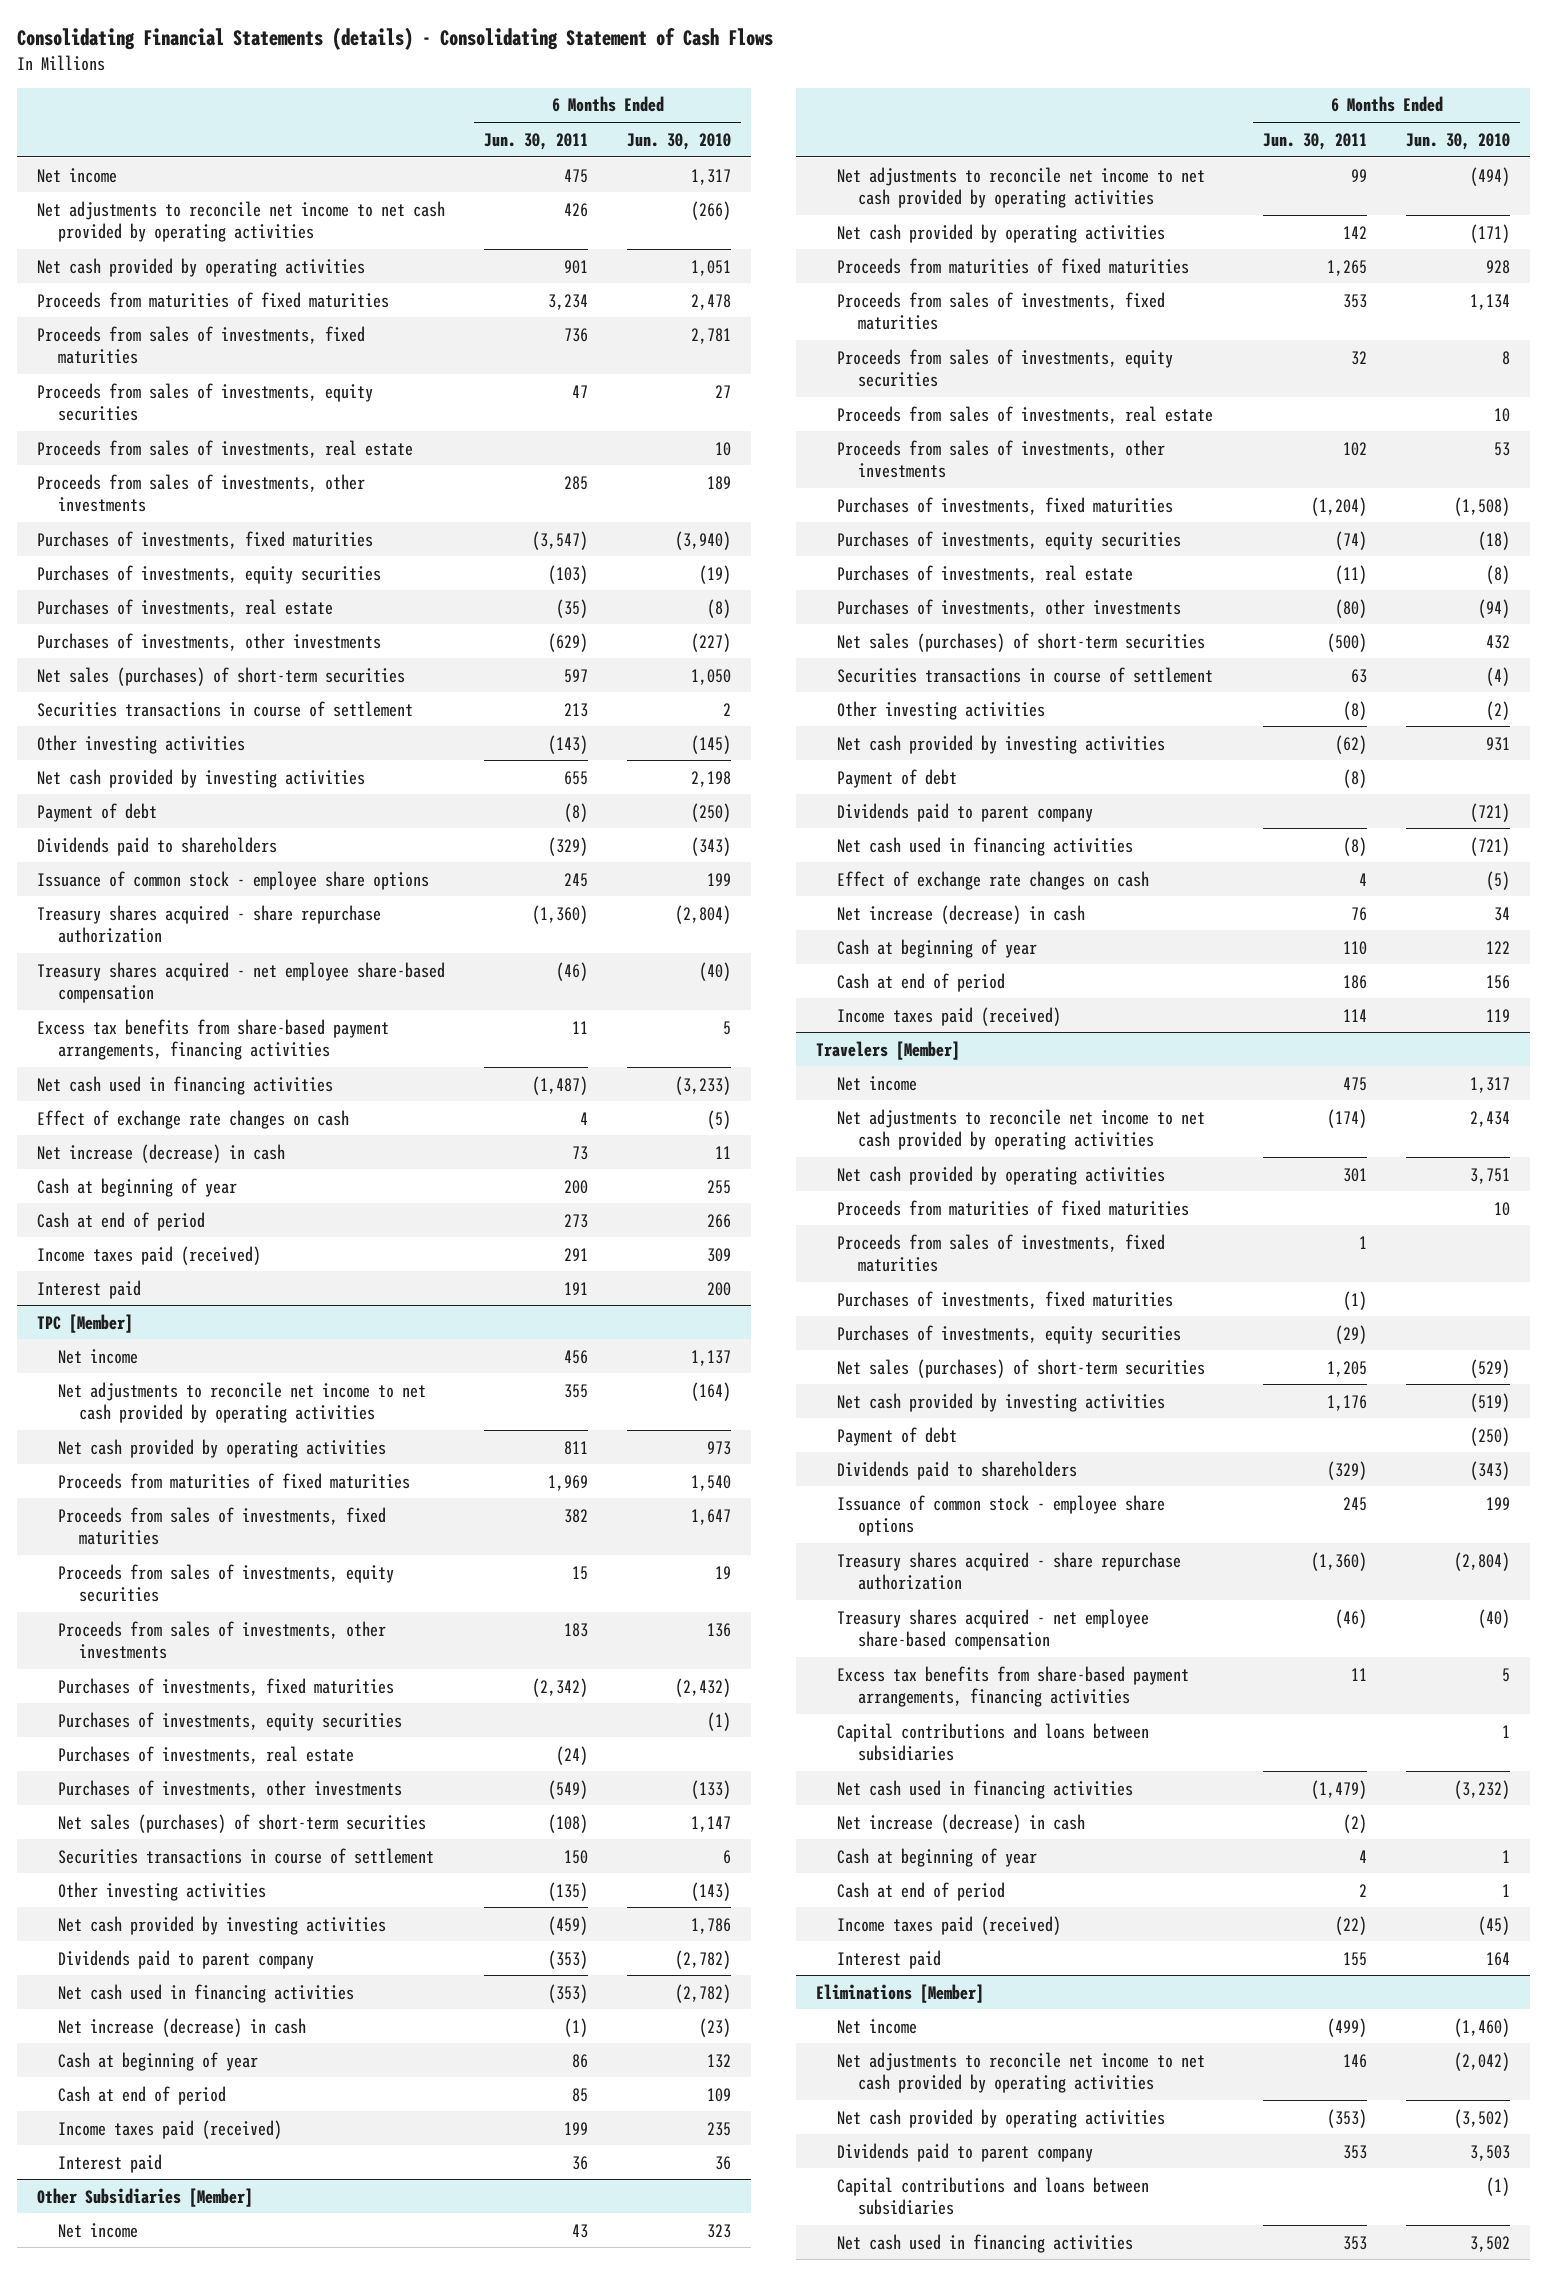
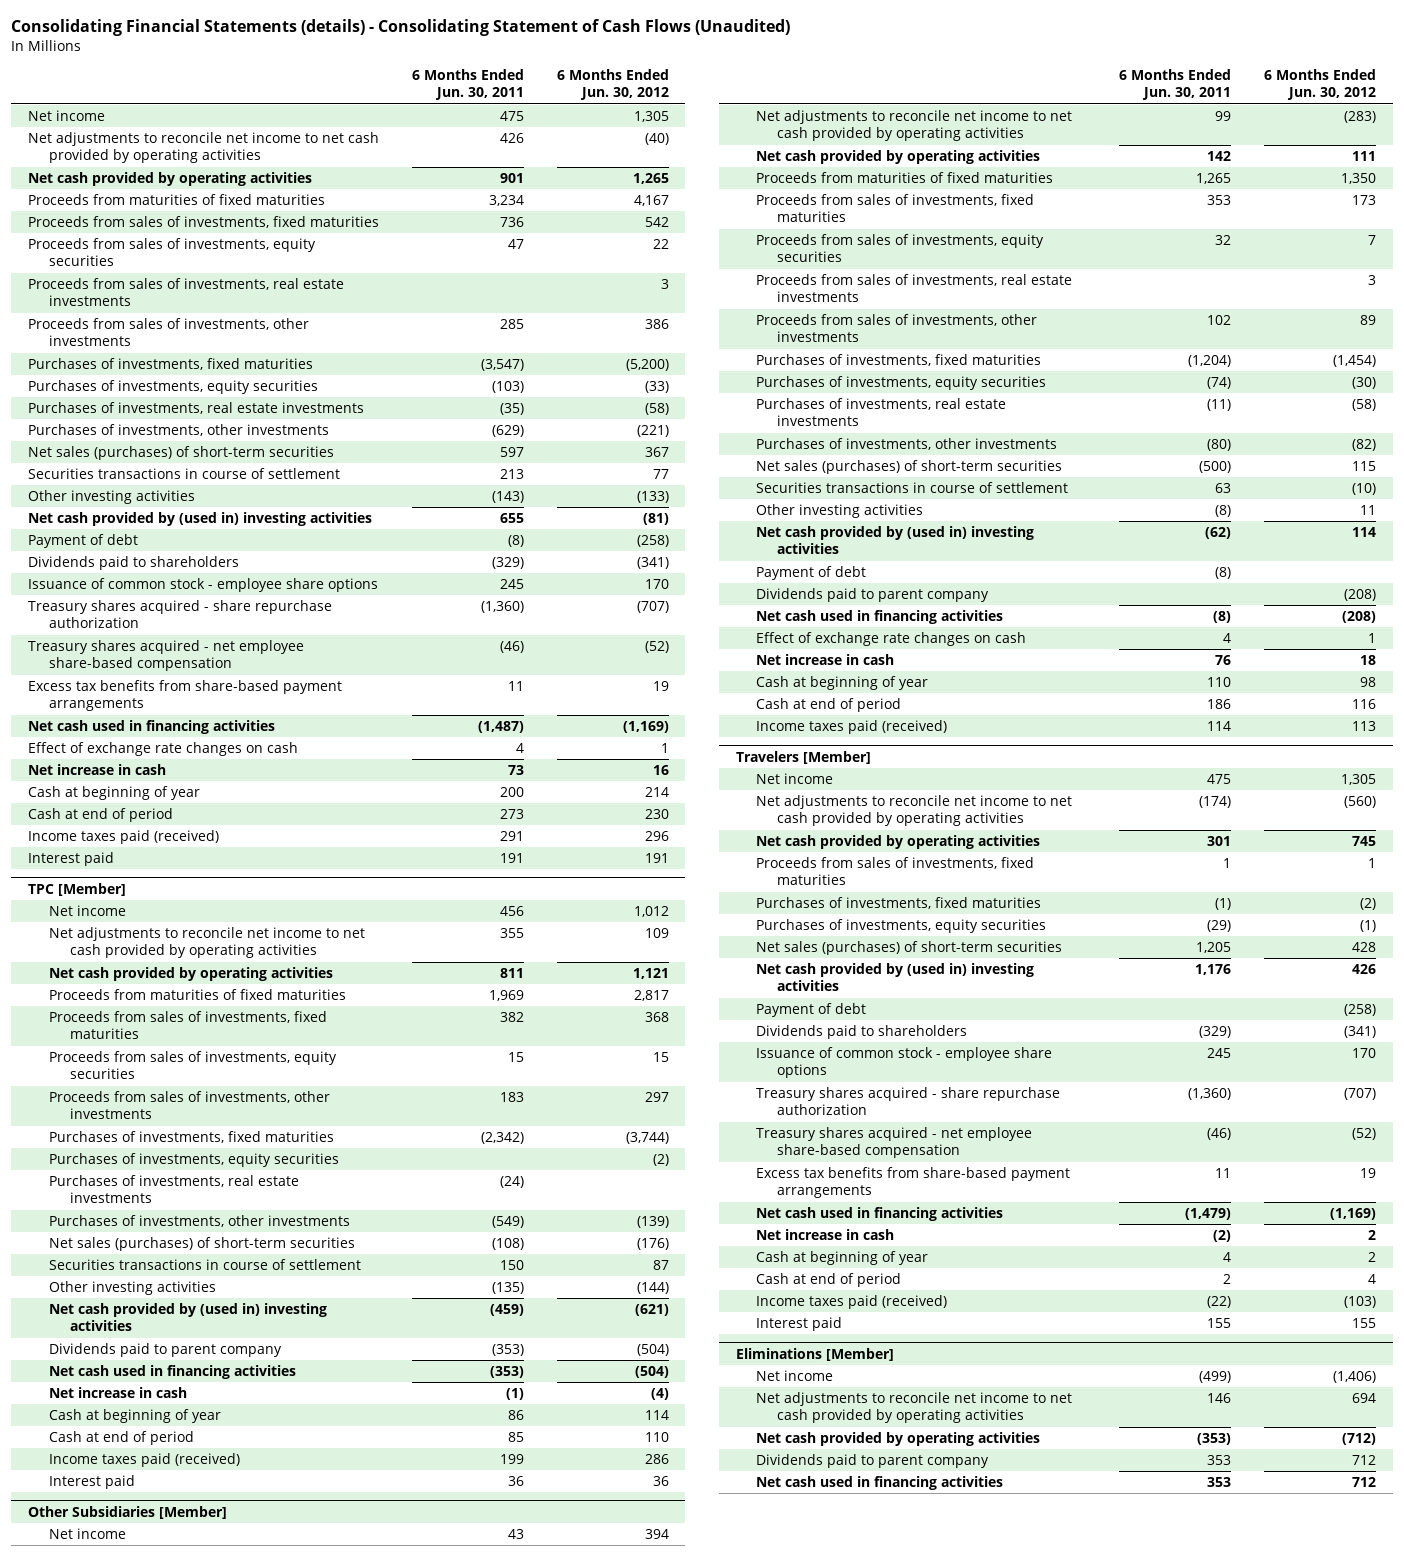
- Consolidating Financial Statements (details) - Consolidating Statement of Cash Flows
+ Consolidating Financial Statements (details) - Consolidating Statement of Cash Flows (Unaudited)
- | 6 Months Ended Jun. 30, 2011 | 6 Months Ended Jun. 30, 2010
+ | 6 Months Ended Jun. 30, 2011 | 6 Months Ended Jun. 30, 2012
- Proceeds from sales of investments, real estate | | 10
+ Proceeds from sales of investments, real estate investments | | 3
- Purchases of investments, real estate | (35) | (8)
+ Purchases of investments, real estate investments | (35) | (58)
- Net cash provided by investing activities | 655 | 2,198
+ Net cash provided by (used in) investing activities | 655 | (81)
- Excess tax benefits from share-based payment arrangements, financing activities | 11 | 5
+ Excess tax benefits from share-based payment arrangements | 11 | 19
- Net increase (decrease) in cash | 73 | 11
+ Net increase in cash | 73 | 16
@ TPC [Member]
- Purchases of investments, real estate | (24) |
+ Purchases of investments, real estate investments | (24) |
- Net cash provided by investing activities | (459) | 1,786
+ Net cash provided by (used in) investing activities | (459) | (621)
- Net increase (decrease) in cash | (1) | (23)
+ Net increase in cash | (1) | (4)
@ Other Subsidiaries [Member]
- Proceeds from sales of investments, real estate | | 10
+ Proceeds from sales of investments, real estate investments | | 3
- Purchases of investments, real estate | (11) | (8)
+ Purchases of investments, real estate investments | (11) | (58)
- Net cash provided by investing activities | (62) | 931
+ Net cash provided by (used in) investing activities | (62) | 114
- Net increase (decrease) in cash | 76 | 34
+ Net increase in cash | 76 | 18
@ Travelers [Member]
- Proceeds from maturities of fixed maturities | | 10
- Net cash provided by investing activities | 1,176 | (519)
+ Net cash provided by (used in) investing activities | 1,176 | 426
- Excess tax benefits from share-based payment arrangements, financing activities | 11 | 5
- Capital contributions and loans between subsidiaries | | 1
+ Excess tax benefits from share-based payment arrangements | 11 | 19
- Net increase (decrease) in cash | (2) |
+ Net increase in cash | (2) | 2
@ Eliminations [Member]
- Capital contributions and loans between subsidiaries | | (1)

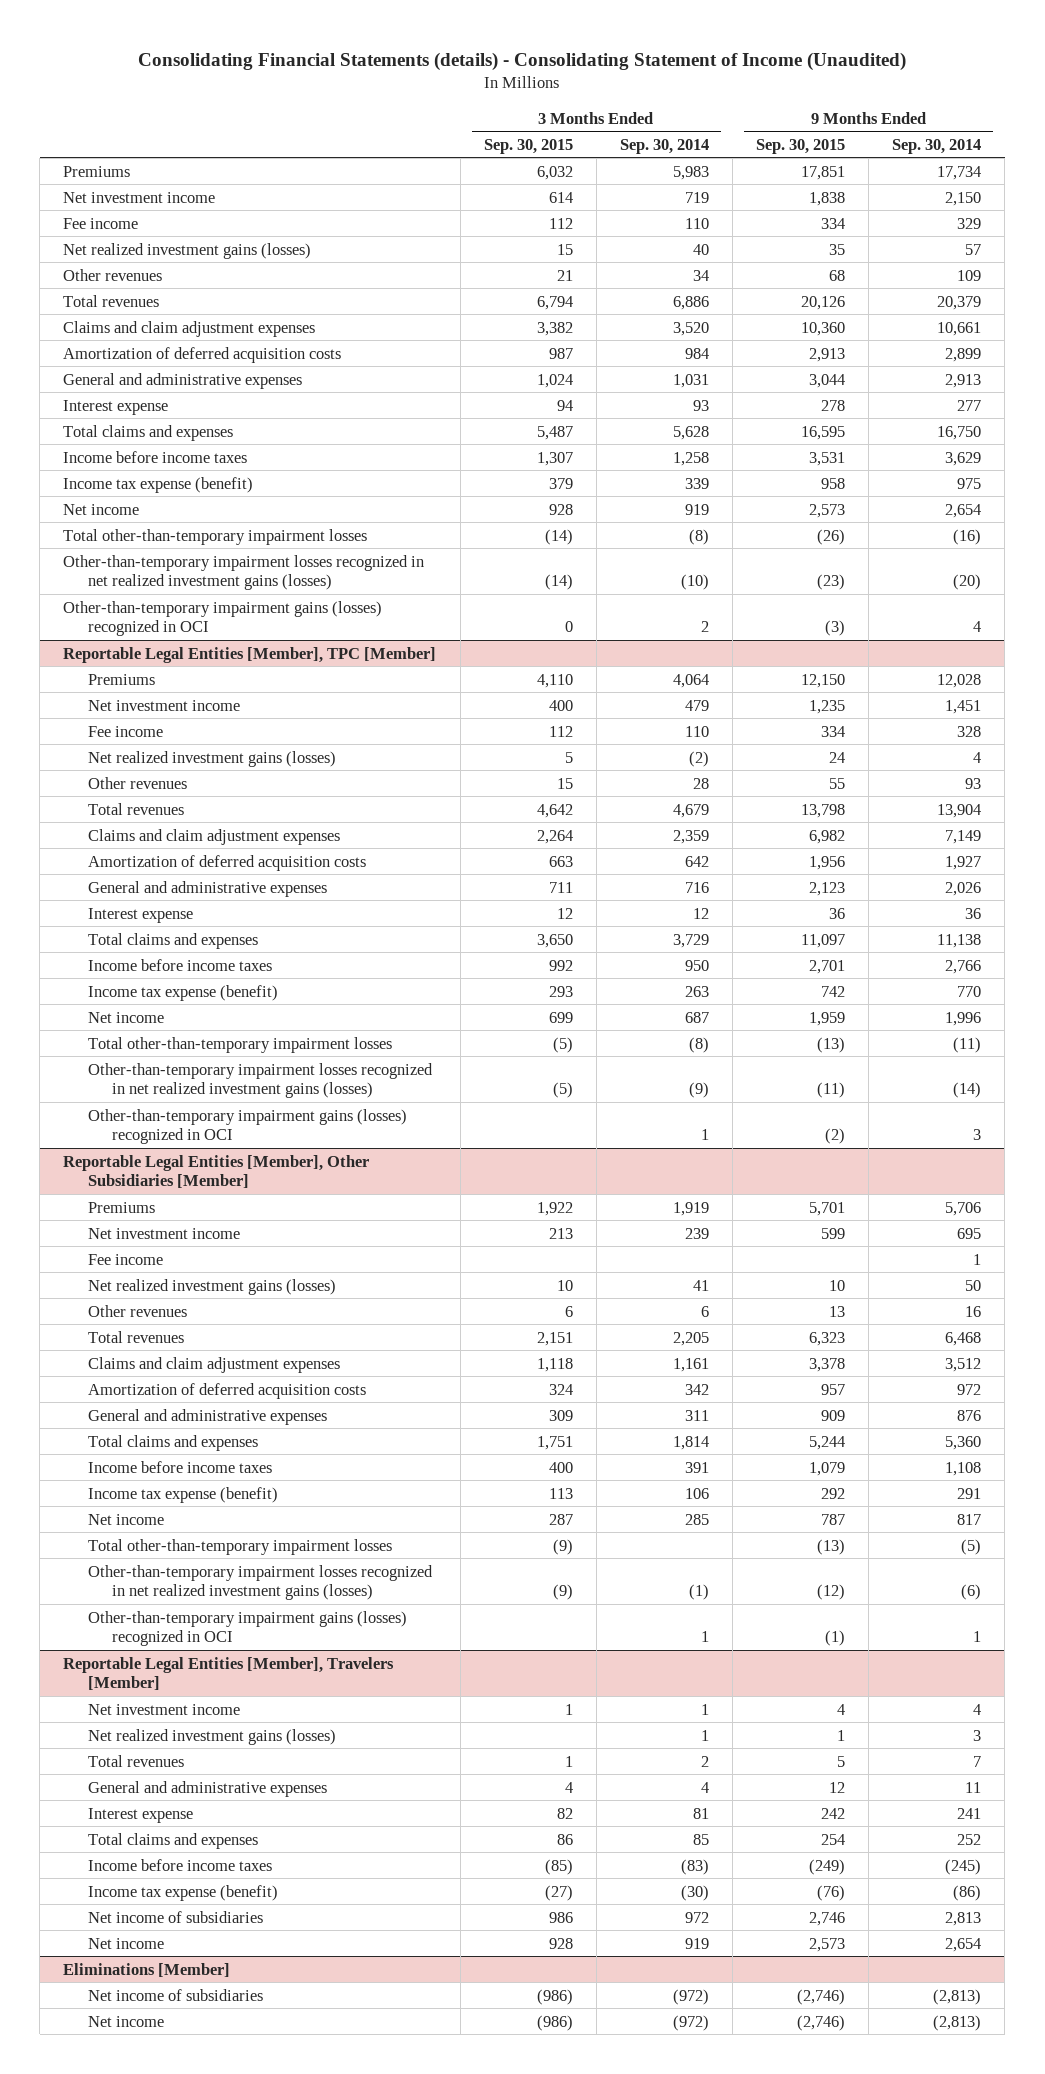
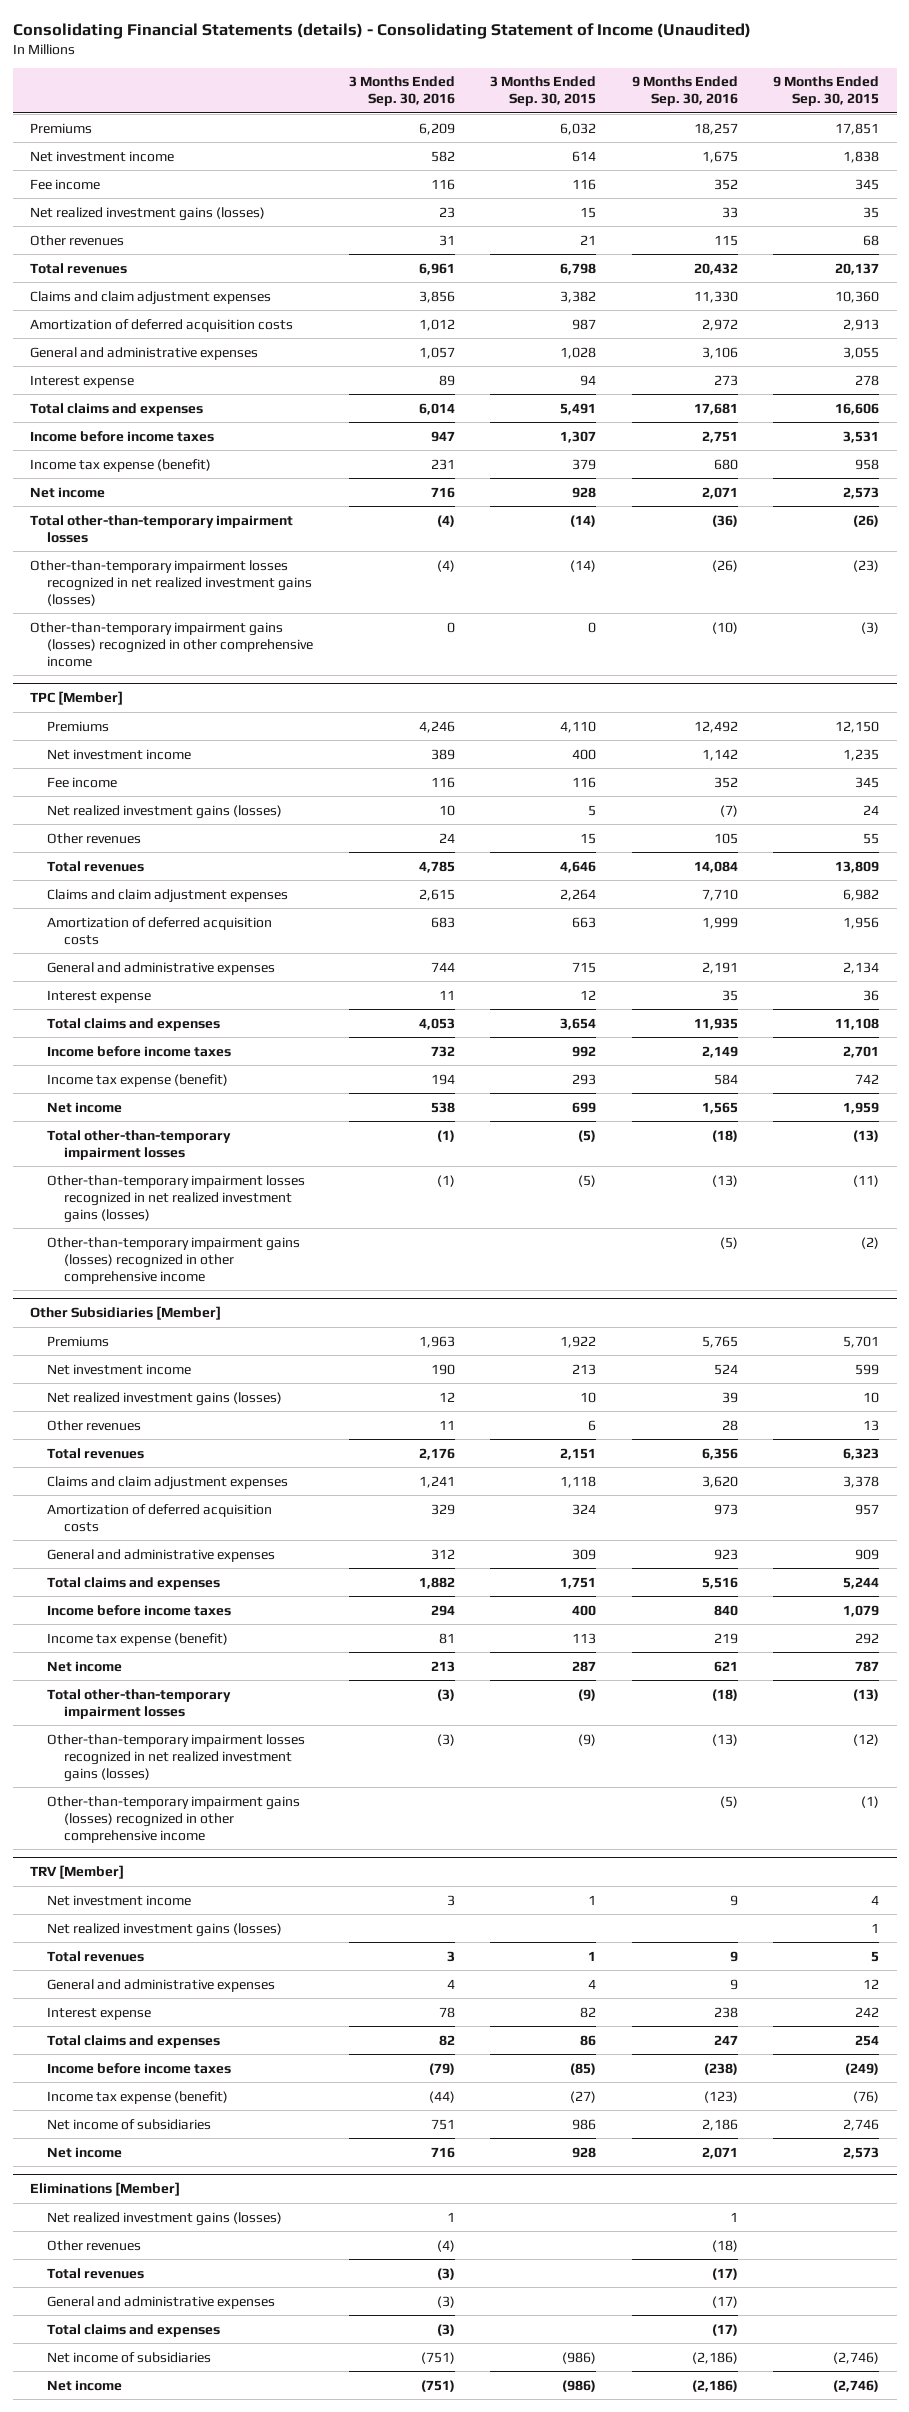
- | 3 Months Ended Sep. 30, 2015 | 3 Months Ended Sep. 30, 2014 | 9 Months Ended Sep. 30, 2015 | 9 Months Ended Sep. 30, 2014
+ | 3 Months Ended Sep. 30, 2016 | 3 Months Ended Sep. 30, 2015 | 9 Months Ended Sep. 30, 2016 | 9 Months Ended Sep. 30, 2015
- Fee income | 112 | 110 | 334 | 329
+ Fee income | 116 | 116 | 352 | 345
- Total revenues | 6,794 | 6,886 | 20,126 | 20,379
+ Total revenues | 6,961 | 6,798 | 20,432 | 20,137
- General and administrative expenses | 1,024 | 1,031 | 3,044 | 2,913
+ General and administrative expenses | 1,057 | 1,028 | 3,106 | 3,055
- Total claims and expenses | 5,487 | 5,628 | 16,595 | 16,750
+ Total claims and expenses | 6,014 | 5,491 | 17,681 | 16,606
- Other-than-temporary impairment gains (losses) recognized in OCI | 0 | 2 | (3) | 4
- Reportable Legal Entities [Member], TPC [Member]
+ Other-than-temporary impairment gains (losses) recognized in other comprehensive income | 0 | 0 | (10) | (3)
+ TPC [Member]
- Fee income | 112 | 110 | 334 | 328
+ Fee income | 116 | 116 | 352 | 345
- Total revenues | 4,642 | 4,679 | 13,798 | 13,904
+ Total revenues | 4,785 | 4,646 | 14,084 | 13,809
- General and administrative expenses | 711 | 716 | 2,123 | 2,026
+ General and administrative expenses | 744 | 715 | 2,191 | 2,134
- Total claims and expenses | 3,650 | 3,729 | 11,097 | 11,138
+ Total claims and expenses | 4,053 | 3,654 | 11,935 | 11,108
- Other-than-temporary impairment gains (losses) recognized in OCI | | 1 | (2) | 3
- Reportable Legal Entities [Member], Other Subsidiaries [Member]
+ Other-than-temporary impairment gains (losses) recognized in other comprehensive income | | | (5) | (2)
+ Other Subsidiaries [Member]
- Fee income | | | | 1
- Other-than-temporary impairment gains (losses) recognized in OCI | | 1 | (1) | 1
- Reportable Legal Entities [Member], Travelers [Member]
+ Other-than-temporary impairment gains (losses) recognized in other comprehensive income | | | (5) | (1)
+ TRV [Member]
@ Eliminations [Member]
+ Net realized investment gains (losses) | 1 | | 1 |
+ Other revenues | (4) | | (18) |
+ Total revenues | (3) | | (17) |
+ General and administrative expenses | (3) | | (17) |
+ Total claims and expenses | (3) | | (17) |

